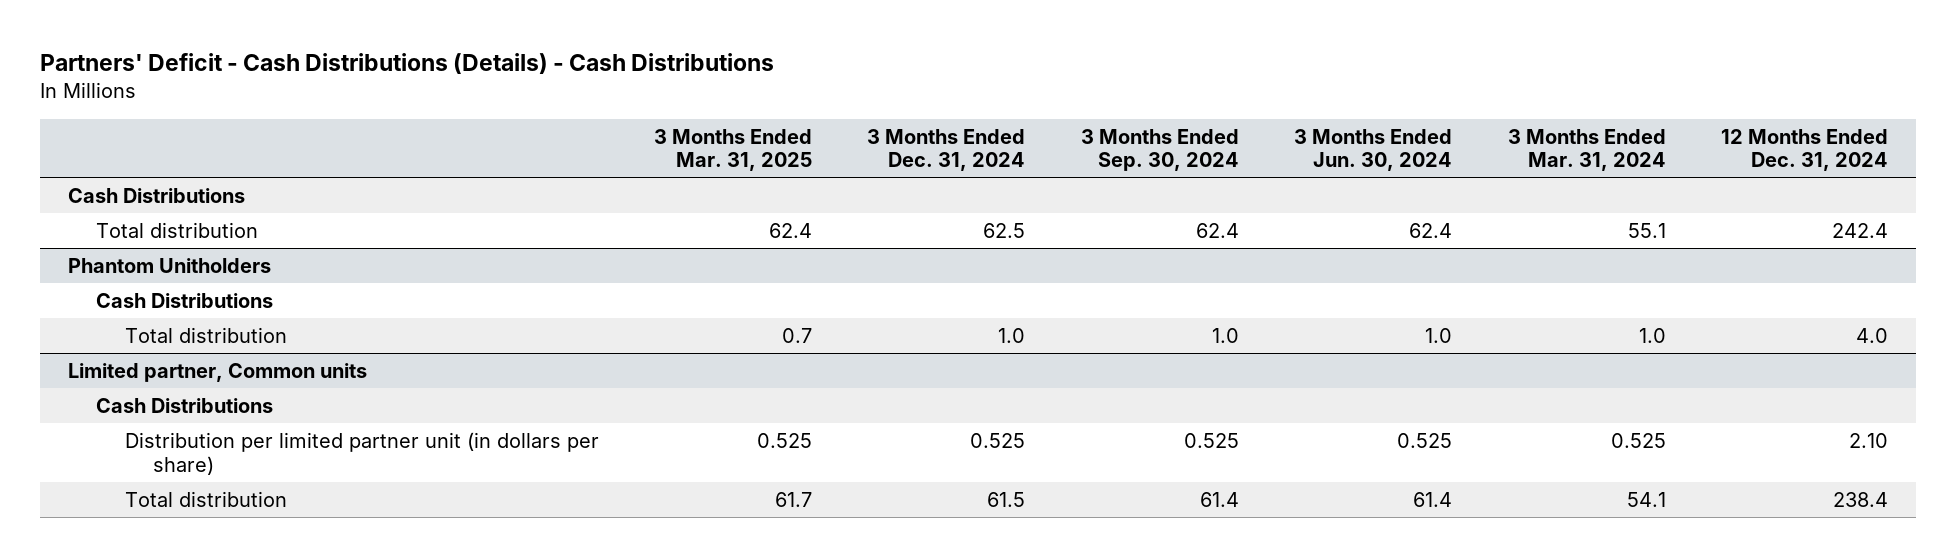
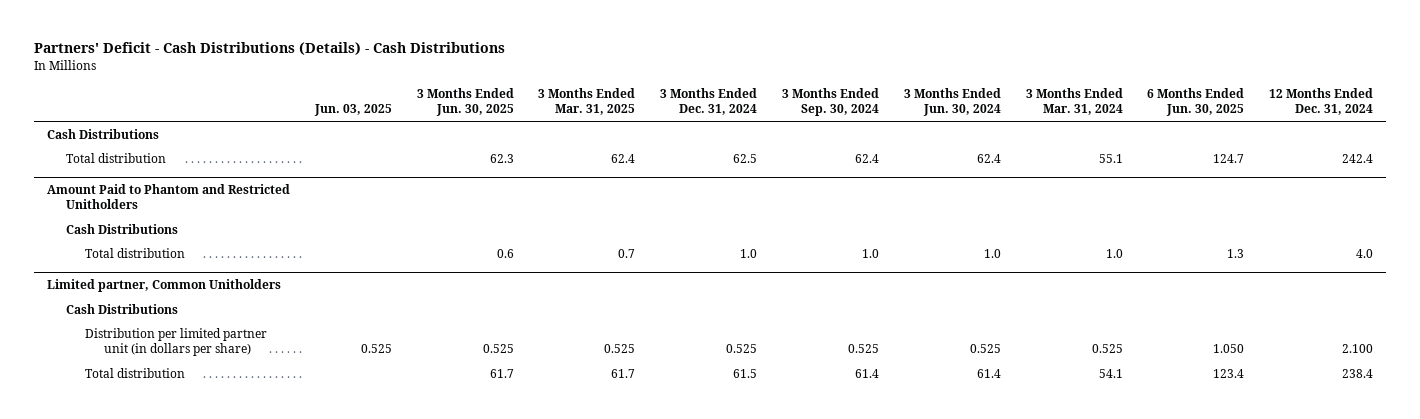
- | 3 Months Ended Mar. 31, 2025 | 3 Months Ended Dec. 31, 2024 | 3 Months Ended Sep. 30, 2024 | 3 Months Ended Jun. 30, 2024 | 3 Months Ended Mar. 31, 2024 | 12 Months Ended Dec. 31, 2024
+ | Jun. 03, 2025 | 3 Months Ended Jun. 30, 2025 | 3 Months Ended Mar. 31, 2025 | 3 Months Ended Dec. 31, 2024 | 3 Months Ended Sep. 30, 2024 | 3 Months Ended Jun. 30, 2024 | 3 Months Ended Mar. 31, 2024 | 6 Months Ended Jun. 30, 2025 | 12 Months Ended Dec. 31, 2024
- Phantom Unitholders
+ Amount Paid to Phantom and Restricted Unitholders
- Limited partner, Common units
+ Limited partner, Common Unitholders
- Distribution per limited partner unit (in dollars per share) | 0.525 | 0.525 | 0.525 | 0.525 | 0.525 | 2.10
+ Distribution per limited partner unit (in dollars per share) | 0.525 | 0.525 | 0.525 | 0.525 | 0.525 | 0.525 | 0.525 | 1.050 | 2.100

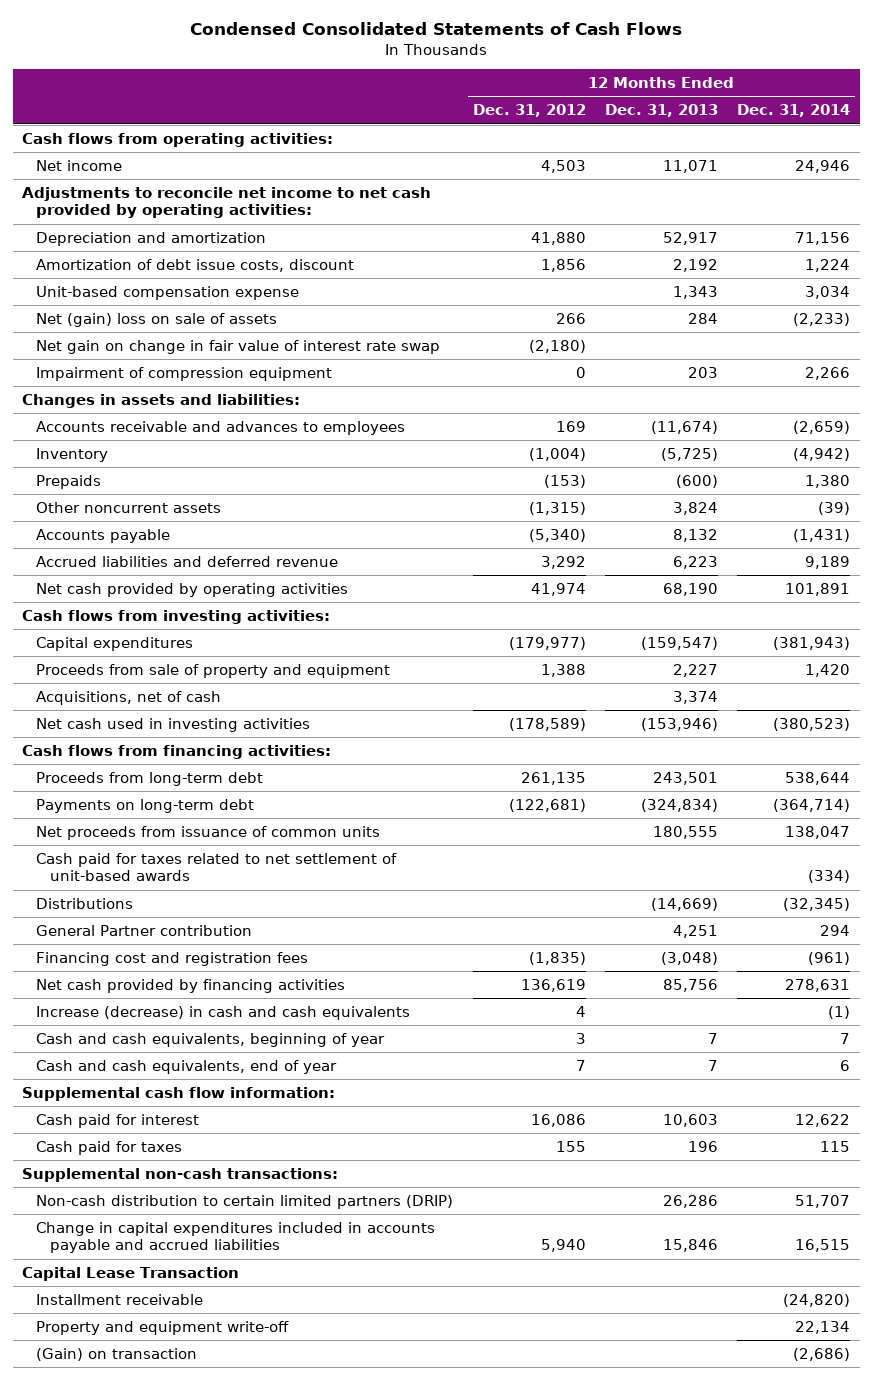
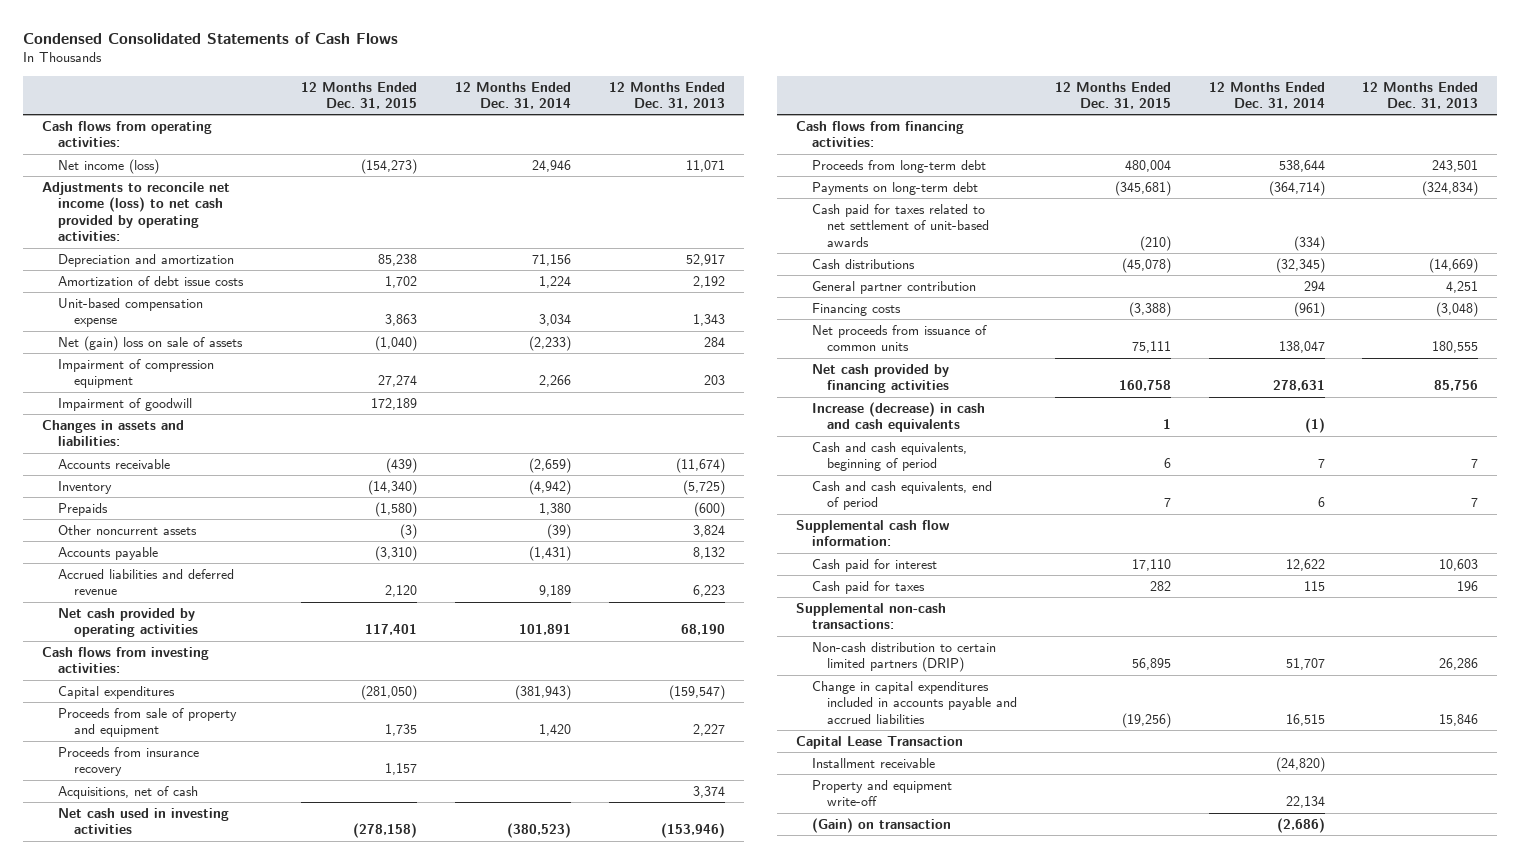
- | 12 Months Ended Dec. 31, 2012 | 12 Months Ended Dec. 31, 2013 | 12 Months Ended Dec. 31, 2014
+ | 12 Months Ended Dec. 31, 2015 | 12 Months Ended Dec. 31, 2014 | 12 Months Ended Dec. 31, 2013
- Net income | 4,503 | 11,071 | 24,946
- Adjustments to reconcile net income to net cash provided by operating activities:
+ Net income (loss) | (154,273) | 24,946 | 11,071
+ Adjustments to reconcile net income (loss) to net cash provided by operating activities:
- Amortization of debt issue costs, discount | 1,856 | 2,192 | 1,224
+ Amortization of debt issue costs | 1,702 | 1,224 | 2,192
- Net gain on change in fair value of interest rate swap | (2,180) | |
+ Impairment of goodwill | 172,189 | |
- Accounts receivable and advances to employees | 169 | (11,674) | (2,659)
+ Accounts receivable | (439) | (2,659) | (11,674)
+ Proceeds from insurance recovery | 1,157 | |
- Distributions | | (14,669) | (32,345)
- General Partner contribution | | 4,251 | 294
- Financing cost and registration fees | (1,835) | (3,048) | (961)
+ Cash distributions | (45,078) | (32,345) | (14,669)
+ General partner contribution | | 294 | 4,251
+ Financing costs | (3,388) | (961) | (3,048)
moved down: Net proceeds from issuance of common units | 75,111 | 138,047 | 180,555
- Cash and cash equivalents, beginning of year | 3 | 7 | 7
- Cash and cash equivalents, end of year | 7 | 7 | 6
+ Cash and cash equivalents, beginning of period | 6 | 7 | 7
+ Cash and cash equivalents, end of period | 7 | 6 | 7

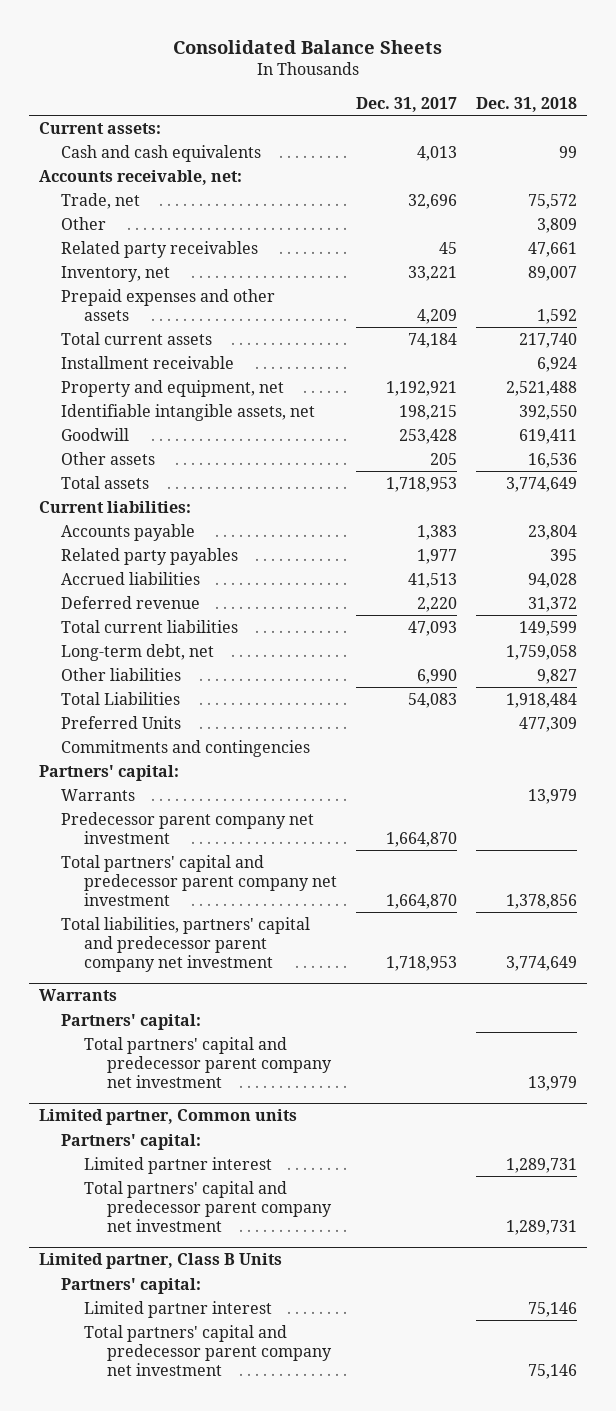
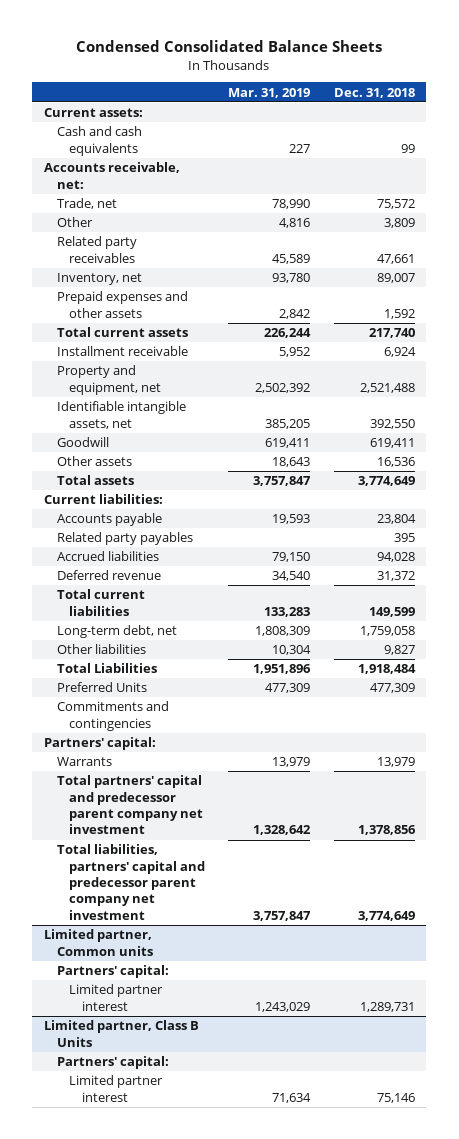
- Consolidated Balance Sheets
+ Condensed Consolidated Balance Sheets
- | Dec. 31, 2017 | Dec. 31, 2018
+ | Mar. 31, 2019 | Dec. 31, 2018
- Predecessor parent company net investment | 1,664,870 |
- Warrants
- Partners' capital:
- Total partners' capital and predecessor parent company net investment | | 13,979
@ Limited partner, Common units
- Total partners' capital and predecessor parent company net investment | | 1,289,731
@ Limited partner, Class B Units
- Total partners' capital and predecessor parent company net investment | | 75,146

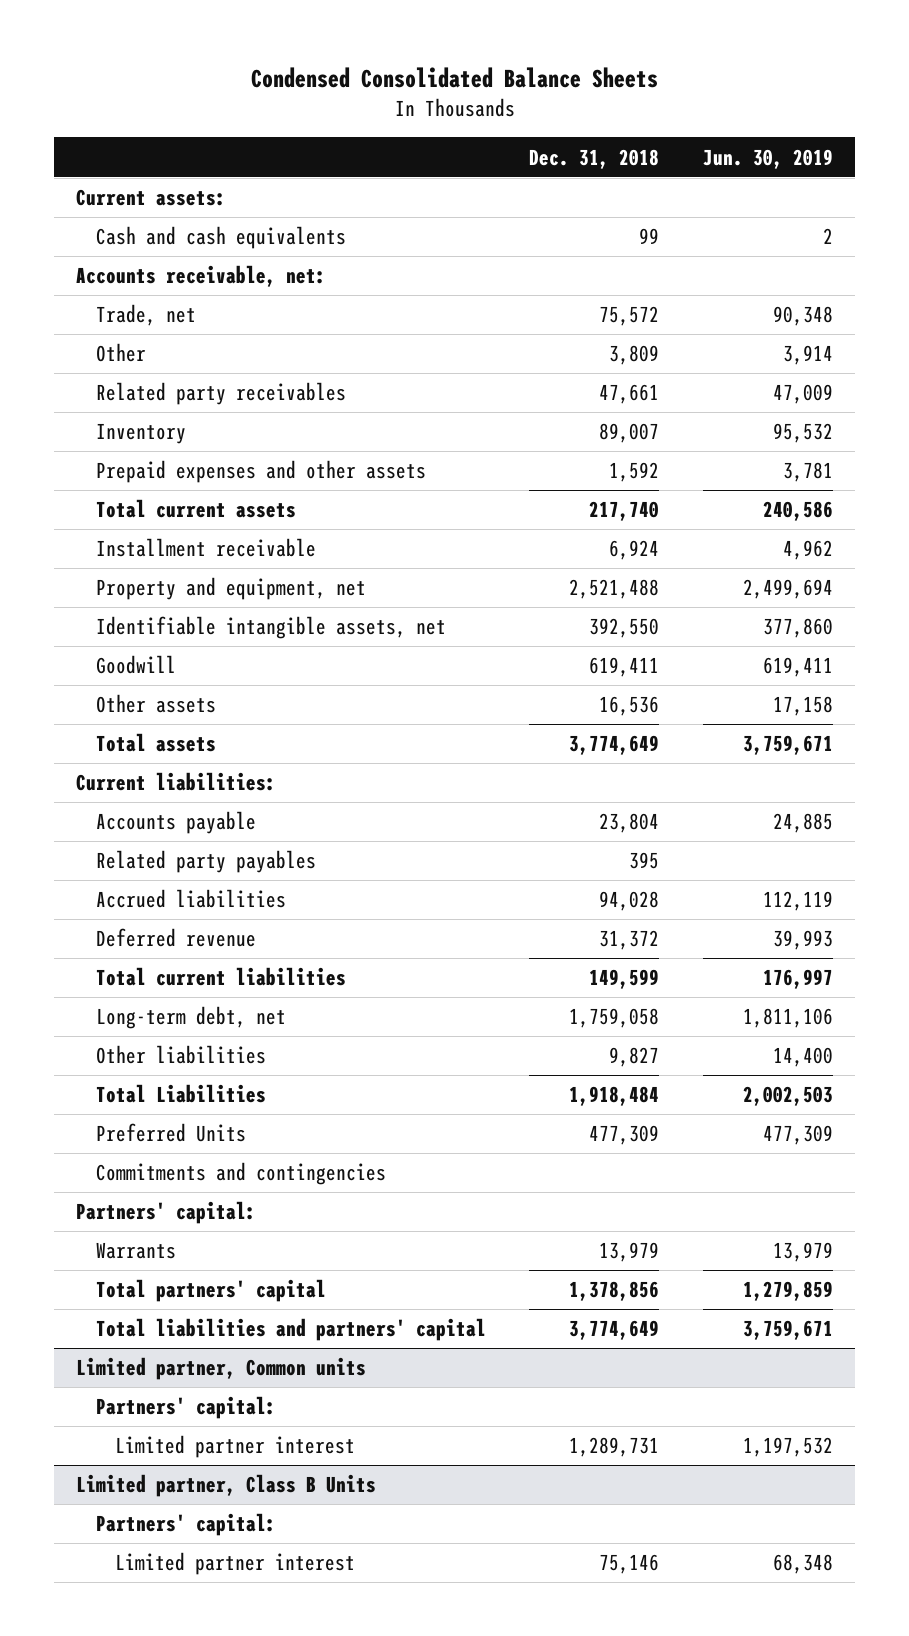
- | Mar. 31, 2019 | Dec. 31, 2018
+ | Dec. 31, 2018 | Jun. 30, 2019
- Inventory, net | 93,780 | 89,007
+ Inventory | 89,007 | 95,532
- Total partners' capital and predecessor parent company net investment | 1,328,642 | 1,378,856
- Total liabilities, partners' capital and predecessor parent company net investment | 3,757,847 | 3,774,649
+ Total partners' capital | 1,378,856 | 1,279,859
+ Total liabilities and partners' capital | 3,774,649 | 3,759,671

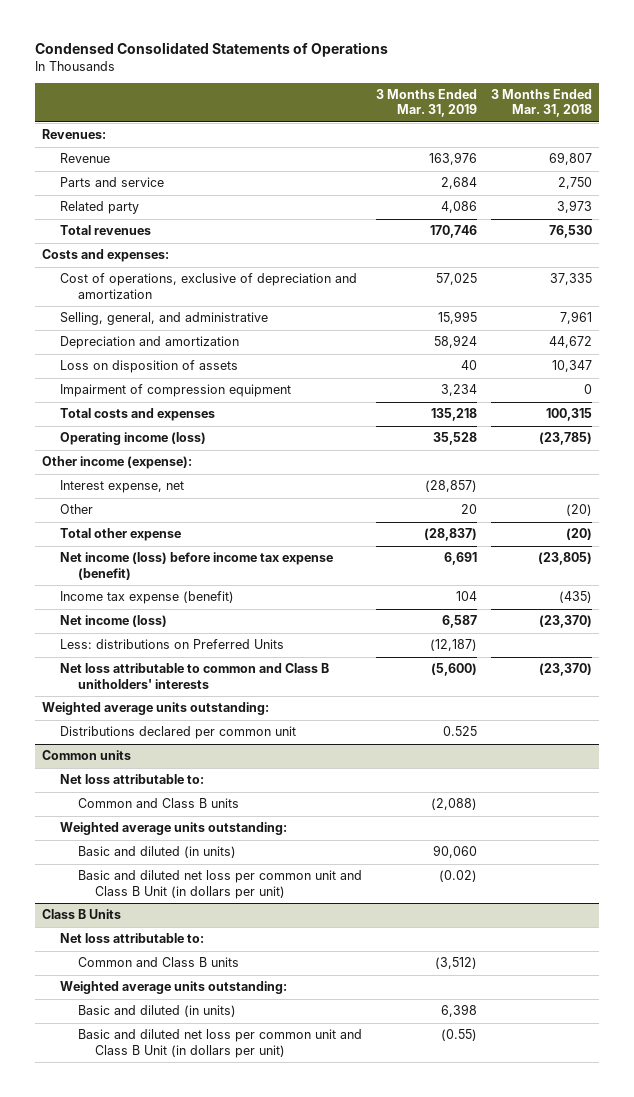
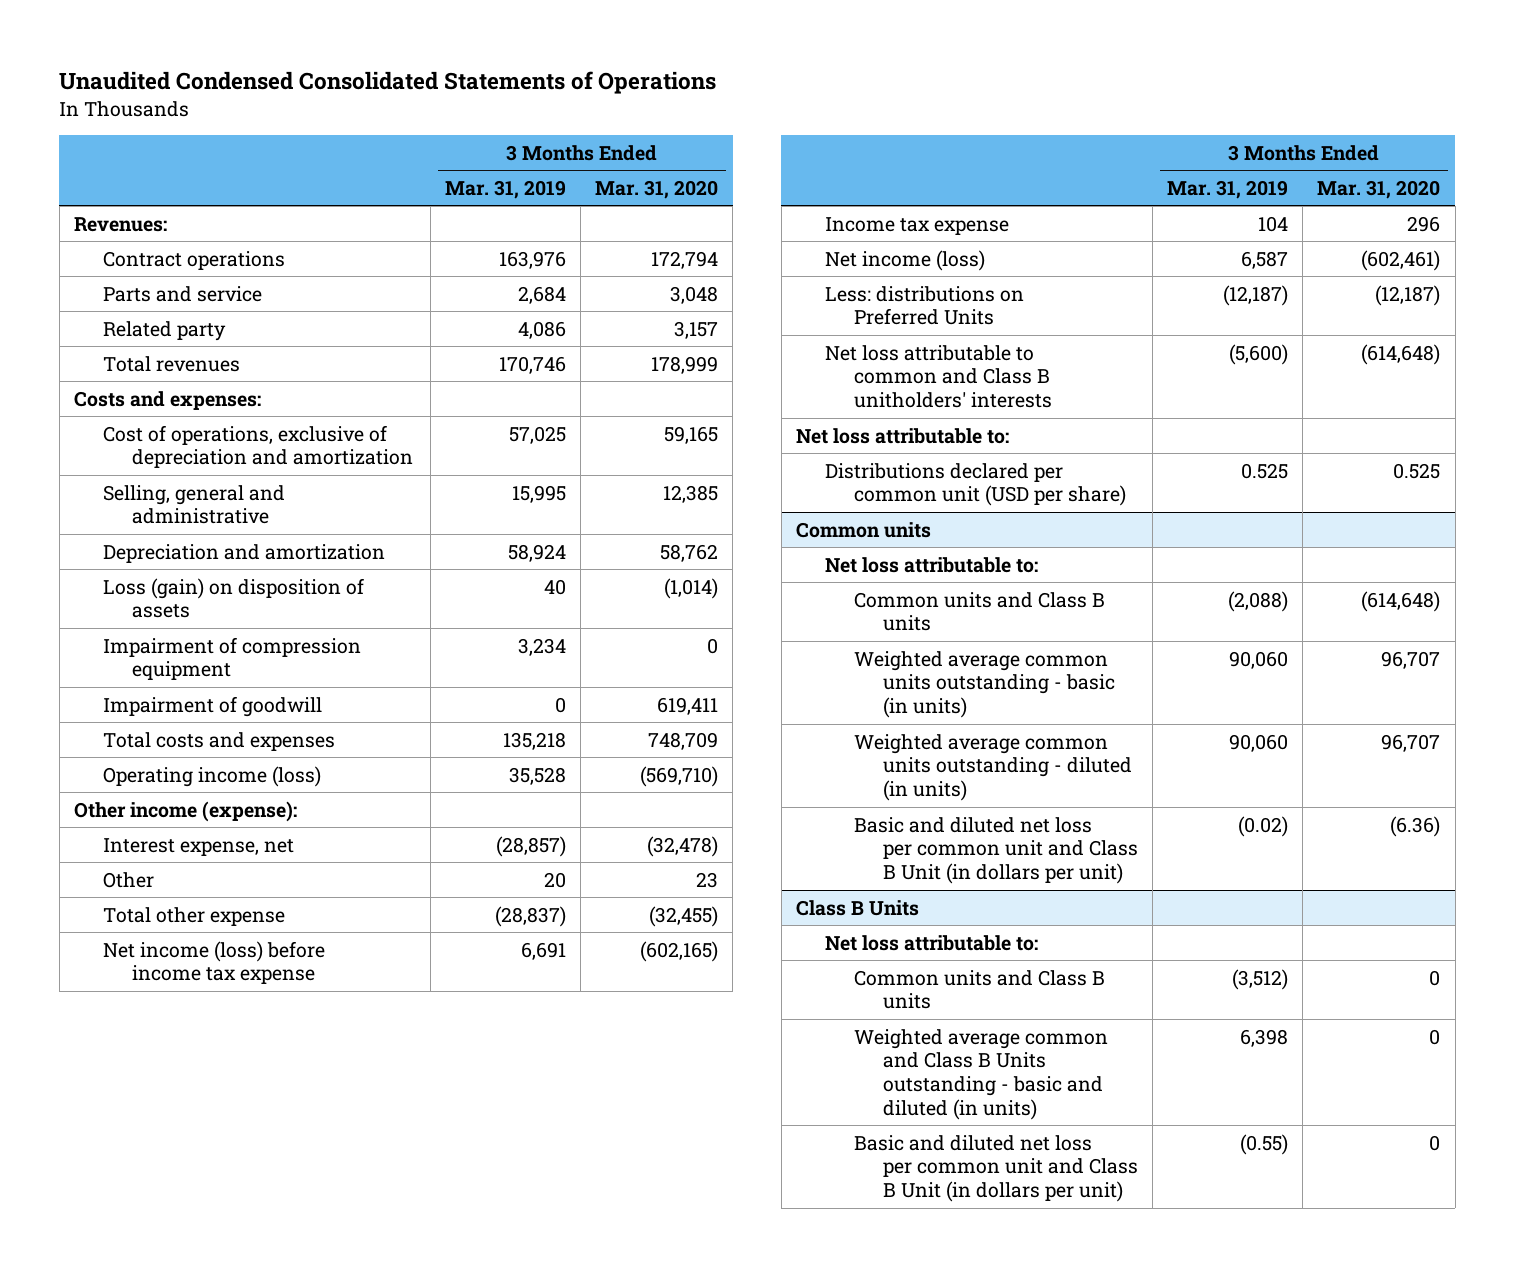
- Condensed Consolidated Statements of Operations
+ Unaudited Condensed Consolidated Statements of Operations
- | 3 Months Ended Mar. 31, 2019 | 3 Months Ended Mar. 31, 2018
+ | 3 Months Ended Mar. 31, 2019 | 3 Months Ended Mar. 31, 2020
- Revenue | 163,976 | 69,807
+ Contract operations | 163,976 | 172,794
- Selling, general, and administrative | 15,995 | 7,961
+ Selling, general and administrative | 15,995 | 12,385
- Loss on disposition of assets | 40 | 10,347
+ Loss (gain) on disposition of assets | 40 | (1,014)
+ Impairment of goodwill | 0 | 619,411
- Net income (loss) before income tax expense (benefit) | 6,691 | (23,805)
- Income tax expense (benefit) | 104 | (435)
+ Net income (loss) before income tax expense | 6,691 | (602,165)
+ Income tax expense | 104 | 296
- Weighted average units outstanding:
- Distributions declared per common unit | 0.525 |
+ Net loss attributable to:
+ Distributions declared per common unit (USD per share) | 0.525 | 0.525
@ Common units
- Common and Class B units | (2,088) |
- Weighted average units outstanding:
- Basic and diluted (in units) | 90,060 |
+ Common units and Class B units | (2,088) | (614,648)
+ Weighted average common units outstanding - basic (in units) | 90,060 | 96,707
+ Weighted average common units outstanding - diluted (in units) | 90,060 | 96,707
@ Class B Units
- Common and Class B units | (3,512) |
- Weighted average units outstanding:
- Basic and diluted (in units) | 6,398 |
+ Common units and Class B units | (3,512) | 0
+ Weighted average common and Class B Units outstanding - basic and diluted (in units) | 6,398 | 0

